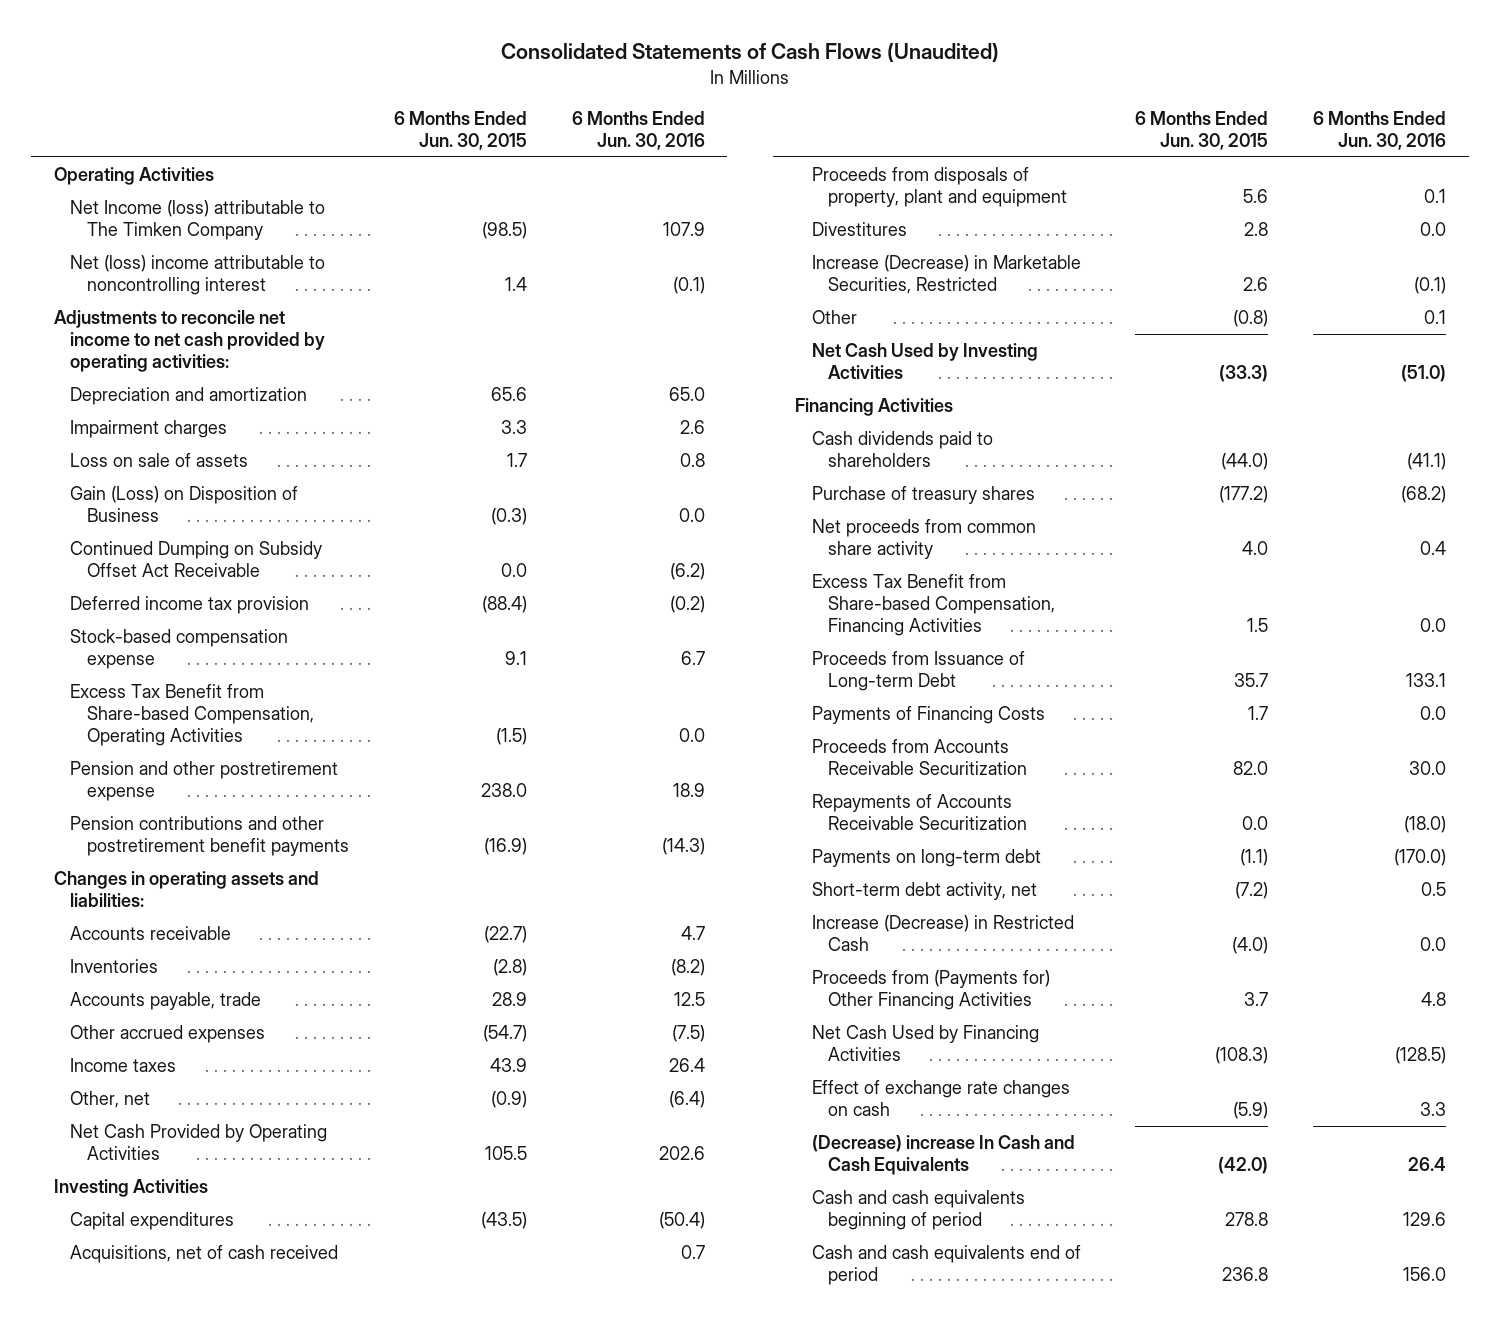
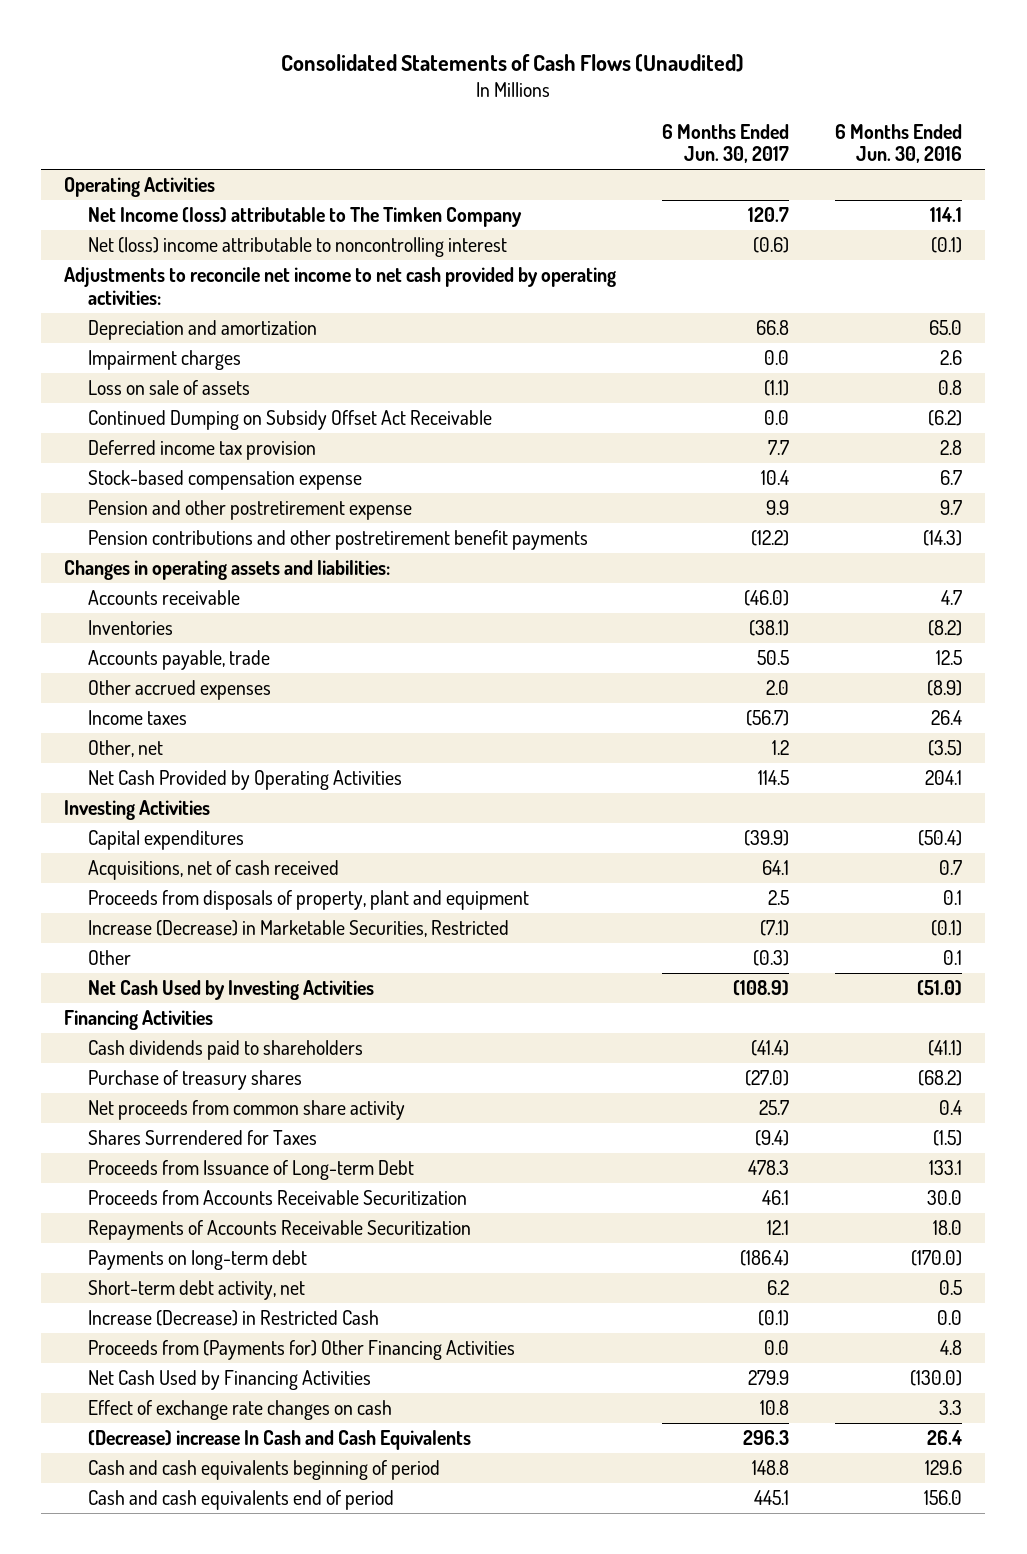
- | 6 Months Ended Jun. 30, 2015 | 6 Months Ended Jun. 30, 2016
+ | 6 Months Ended Jun. 30, 2017 | 6 Months Ended Jun. 30, 2016
- Net Income (loss) attributable to The Timken Company | (98.5) | 107.9
+ Net Income (loss) attributable to The Timken Company | 120.7 | 114.1
- Gain (Loss) on Disposition of Business | (0.3) | 0.0
- Deferred income tax provision | (88.4) | (0.2)
+ Deferred income tax provision | 7.7 | 2.8
- Excess Tax Benefit from Share-based Compensation, Operating Activities | (1.5) | 0.0
- Pension and other postretirement expense | 238.0 | 18.9
+ Pension and other postretirement expense | 9.9 | 9.7
- Other accrued expenses | (54.7) | (7.5)
+ Other accrued expenses | 2.0 | (8.9)
- Other, net | (0.9) | (6.4)
- Net Cash Provided by Operating Activities | 105.5 | 202.6
+ Other, net | 1.2 | (3.5)
+ Net Cash Provided by Operating Activities | 114.5 | 204.1
- Divestitures | 2.8 | 0.0
- Excess Tax Benefit from Share-based Compensation, Financing Activities | 1.5 | 0.0
+ Shares Surrendered for Taxes | (9.4) | (1.5)
- Payments of Financing Costs | 1.7 | 0.0
- Repayments of Accounts Receivable Securitization | 0.0 | (18.0)
+ Repayments of Accounts Receivable Securitization | 12.1 | 18.0
- Net Cash Used by Financing Activities | (108.3) | (128.5)
+ Net Cash Used by Financing Activities | 279.9 | (130.0)

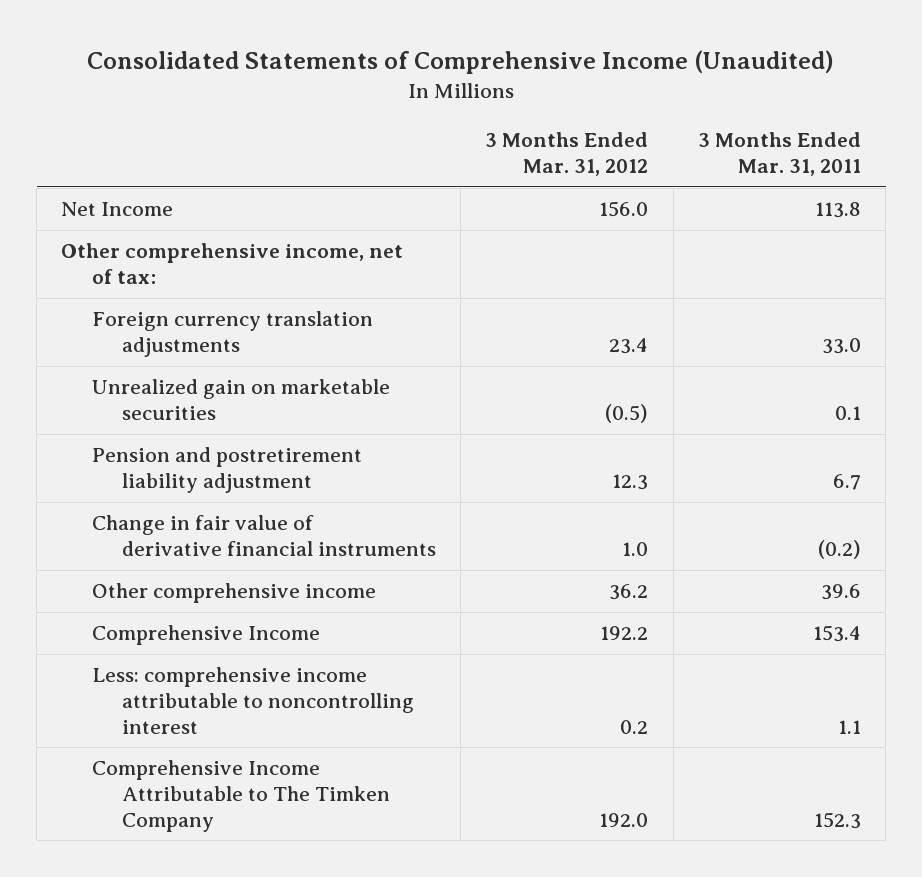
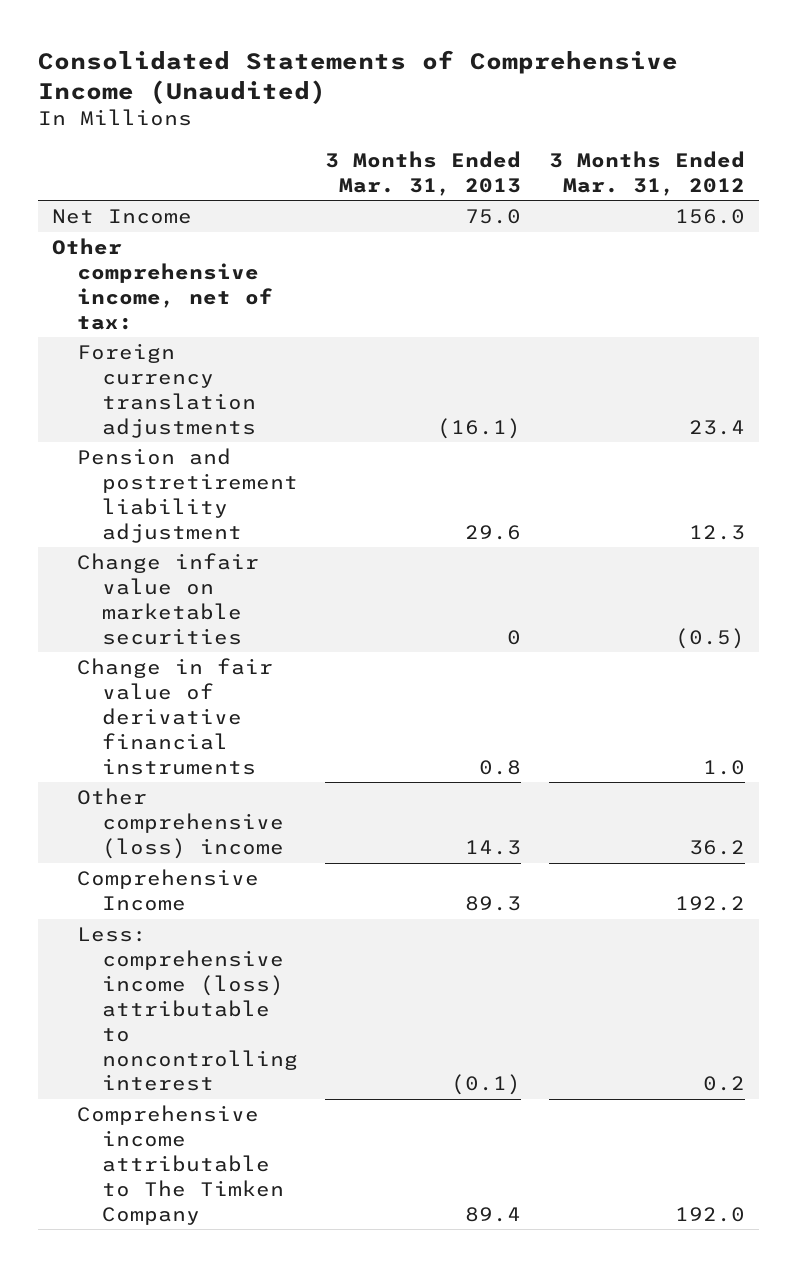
- | 3 Months Ended Mar. 31, 2012 | 3 Months Ended Mar. 31, 2011
+ | 3 Months Ended Mar. 31, 2013 | 3 Months Ended Mar. 31, 2012
- Unrealized gain on marketable securities | (0.5) | 0.1
+ Change infair value on marketable securities | 0 | (0.5)
- Other comprehensive income | 36.2 | 39.6
+ Other comprehensive (loss) income | 14.3 | 36.2
- Less: comprehensive income attributable to noncontrolling interest | 0.2 | 1.1
- Comprehensive Income Attributable to The Timken Company | 192.0 | 152.3
+ Less: comprehensive income (loss) attributable to noncontrolling interest | (0.1) | 0.2
+ Comprehensive income attributable to The Timken Company | 89.4 | 192.0

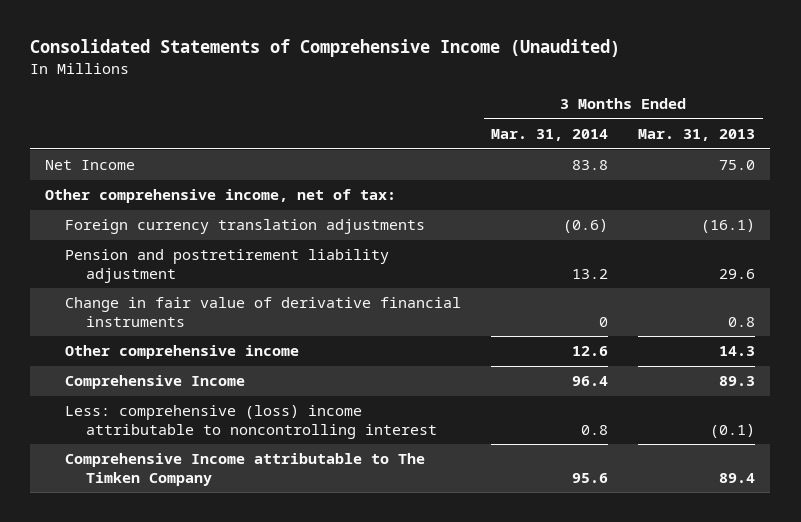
- | 3 Months Ended Mar. 31, 2013 | 3 Months Ended Mar. 31, 2012
+ | 3 Months Ended Mar. 31, 2014 | 3 Months Ended Mar. 31, 2013
- Change infair value on marketable securities | 0 | (0.5)
- Other comprehensive (loss) income | 14.3 | 36.2
+ Other comprehensive income | 12.6 | 14.3
- Less: comprehensive income (loss) attributable to noncontrolling interest | (0.1) | 0.2
- Comprehensive income attributable to The Timken Company | 89.4 | 192.0
+ Less: comprehensive (loss) income attributable to noncontrolling interest | 0.8 | (0.1)
+ Comprehensive Income attributable to The Timken Company | 95.6 | 89.4

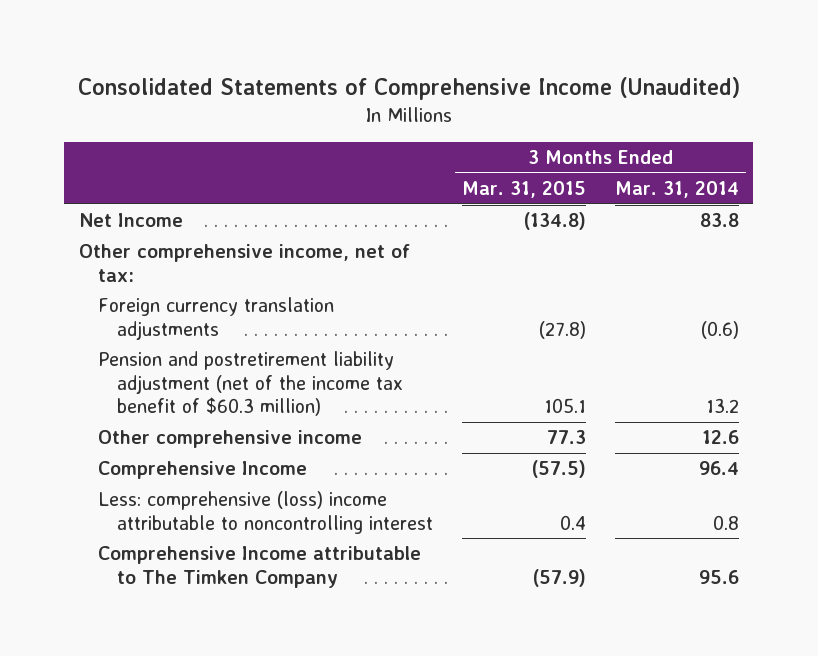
- | 3 Months Ended Mar. 31, 2014 | 3 Months Ended Mar. 31, 2013
+ | 3 Months Ended Mar. 31, 2015 | 3 Months Ended Mar. 31, 2014
- Pension and postretirement liability adjustment | 13.2 | 29.6
- Change in fair value of derivative financial instruments | 0 | 0.8
+ Pension and postretirement liability adjustment (net of the income tax benefit of $60.3 million) | 105.1 | 13.2

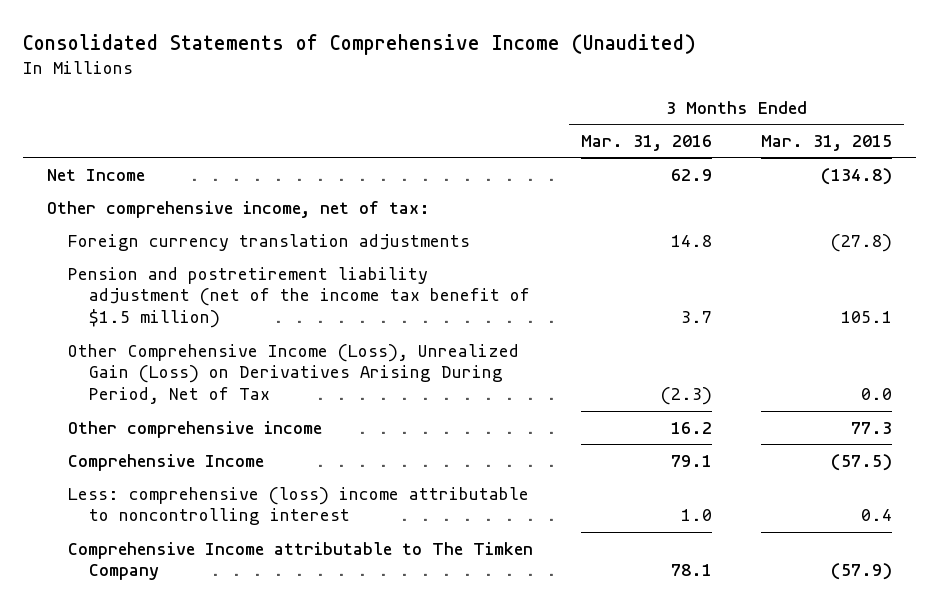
- | 3 Months Ended Mar. 31, 2015 | 3 Months Ended Mar. 31, 2014
+ | 3 Months Ended Mar. 31, 2016 | 3 Months Ended Mar. 31, 2015
- Pension and postretirement liability adjustment (net of the income tax benefit of $60.3 million) | 105.1 | 13.2
+ Pension and postretirement liability adjustment (net of the income tax benefit of $1.5 million) | 3.7 | 105.1
+ Other Comprehensive Income (Loss), Unrealized Gain (Loss) on Derivatives Arising During Period, Net of Tax | (2.3) | 0.0

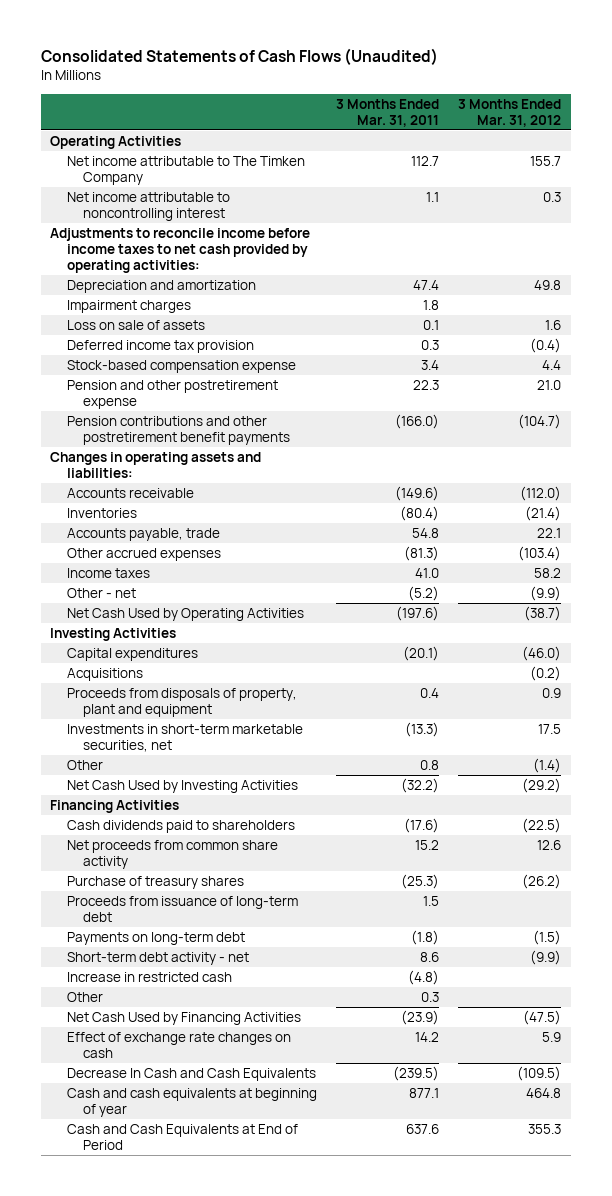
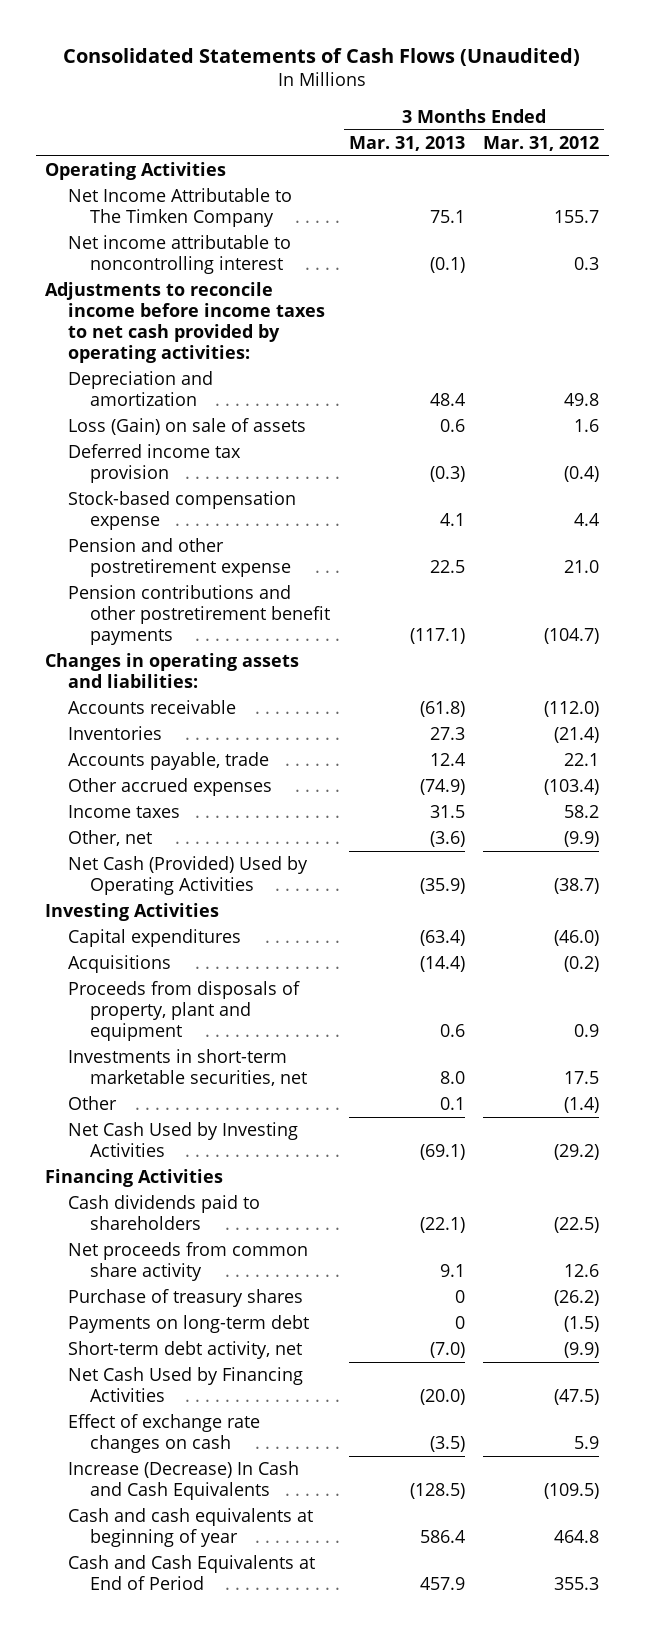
- | 3 Months Ended Mar. 31, 2011 | 3 Months Ended Mar. 31, 2012
+ | 3 Months Ended Mar. 31, 2013 | 3 Months Ended Mar. 31, 2012
- Net income attributable to The Timken Company | 112.7 | 155.7
+ Net Income Attributable to The Timken Company | 75.1 | 155.7
- Impairment charges | 1.8 |
- Loss on sale of assets | 0.1 | 1.6
+ Loss (Gain) on sale of assets | 0.6 | 1.6
- Other - net | (5.2) | (9.9)
- Net Cash Used by Operating Activities | (197.6) | (38.7)
+ Other, net | (3.6) | (9.9)
+ Net Cash (Provided) Used by Operating Activities | (35.9) | (38.7)
- Proceeds from issuance of long-term debt | 1.5 |
- Short-term debt activity - net | 8.6 | (9.9)
- Increase in restricted cash | (4.8) |
- Other | 0.3 |
+ Short-term debt activity, net | (7.0) | (9.9)
- Decrease In Cash and Cash Equivalents | (239.5) | (109.5)
+ Increase (Decrease) In Cash and Cash Equivalents | (128.5) | (109.5)

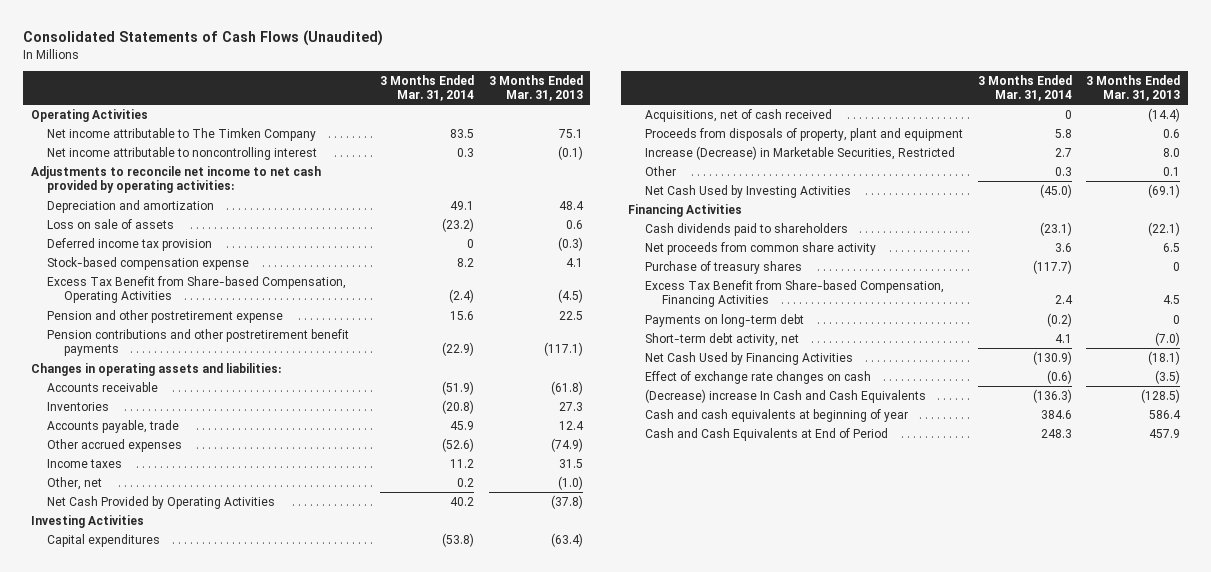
- | 3 Months Ended Mar. 31, 2013 | 3 Months Ended Mar. 31, 2012
+ | 3 Months Ended Mar. 31, 2014 | 3 Months Ended Mar. 31, 2013
- Net Income Attributable to The Timken Company | 75.1 | 155.7
+ Net income attributable to The Timken Company | 83.5 | 75.1
- Adjustments to reconcile income before income taxes to net cash provided by operating activities:
+ Adjustments to reconcile net income to net cash provided by operating activities:
- Loss (Gain) on sale of assets | 0.6 | 1.6
+ Loss on sale of assets | (23.2) | 0.6
+ Excess Tax Benefit from Share-based Compensation, Operating Activities | (2.4) | (4.5)
- Other, net | (3.6) | (9.9)
- Net Cash (Provided) Used by Operating Activities | (35.9) | (38.7)
+ Other, net | 0.2 | (1.0)
+ Net Cash Provided by Operating Activities | 40.2 | (37.8)
- Acquisitions | (14.4) | (0.2)
+ Acquisitions, net of cash received | 0 | (14.4)
- Investments in short-term marketable securities, net | 8.0 | 17.5
+ Increase (Decrease) in Marketable Securities, Restricted | 2.7 | 8.0
- Net proceeds from common share activity | 9.1 | 12.6
+ Net proceeds from common share activity | 3.6 | 6.5
+ Excess Tax Benefit from Share-based Compensation, Financing Activities | 2.4 | 4.5
- Net Cash Used by Financing Activities | (20.0) | (47.5)
+ Net Cash Used by Financing Activities | (130.9) | (18.1)
- Increase (Decrease) In Cash and Cash Equivalents | (128.5) | (109.5)
+ (Decrease) increase In Cash and Cash Equivalents | (136.3) | (128.5)

